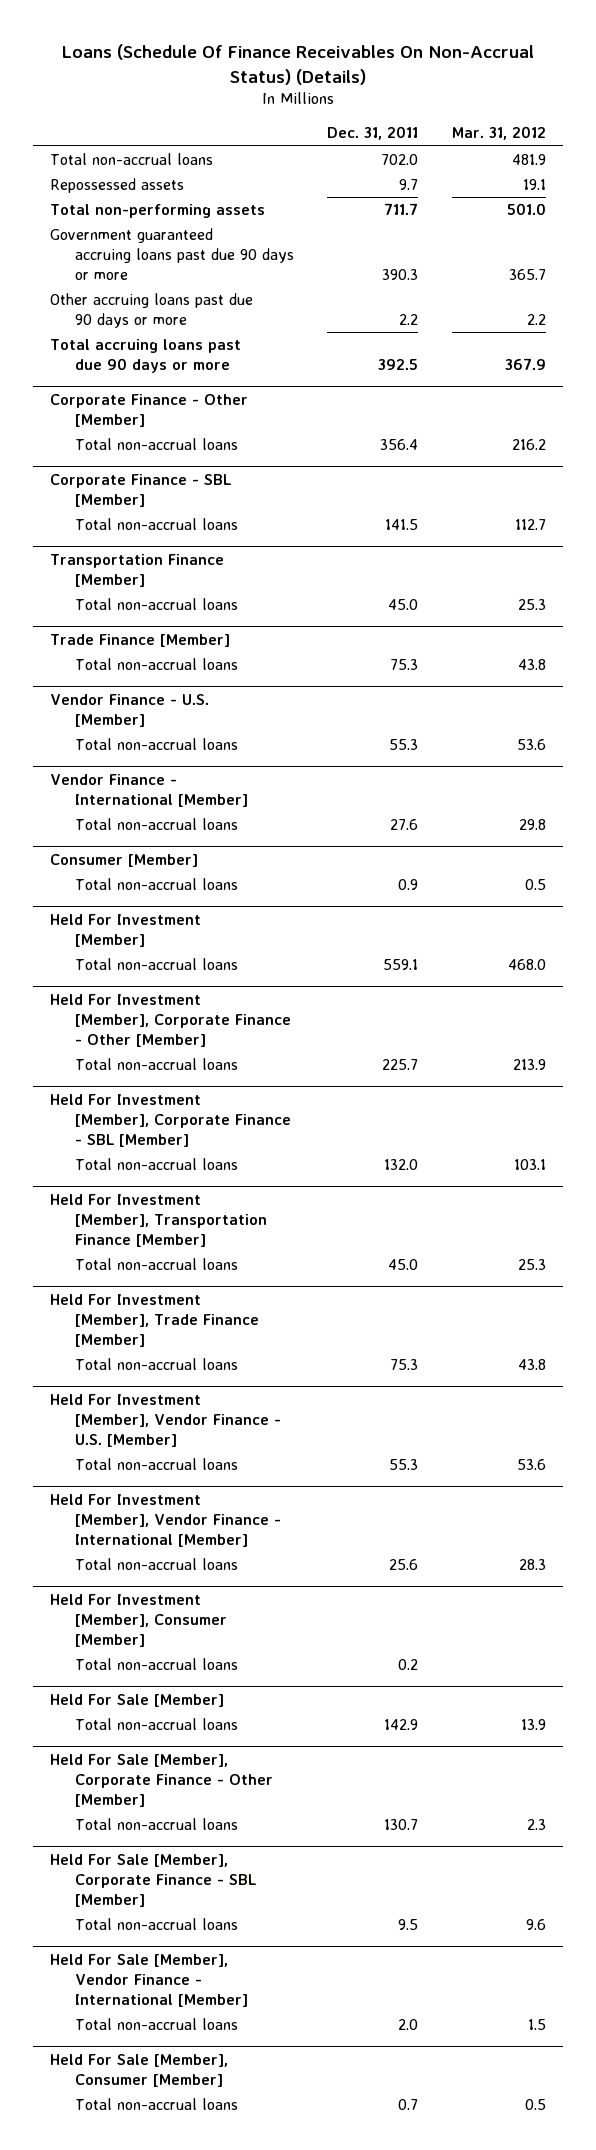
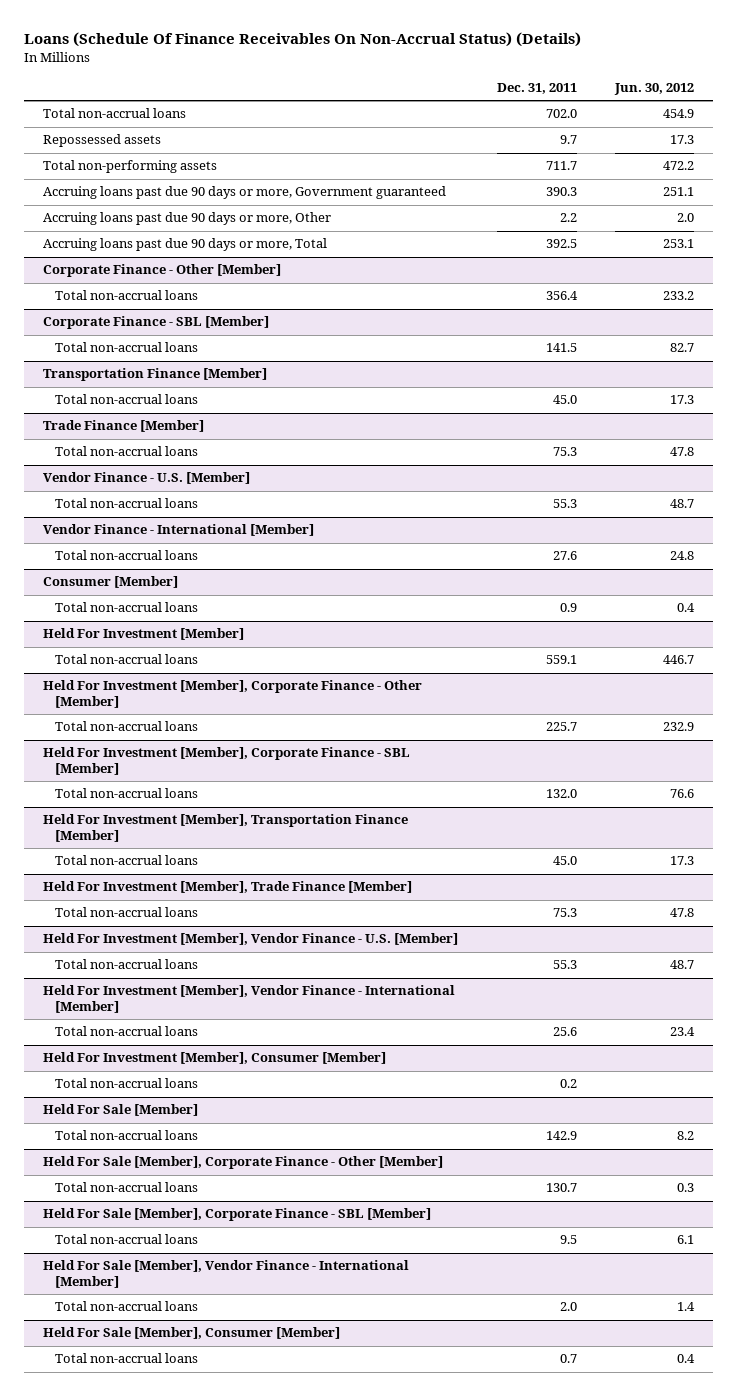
- | Dec. 31, 2011 | Mar. 31, 2012
+ | Dec. 31, 2011 | Jun. 30, 2012
- Government guaranteed accruing loans past due 90 days or more | 390.3 | 365.7
- Other accruing loans past due 90 days or more | 2.2 | 2.2
- Total accruing loans past due 90 days or more | 392.5 | 367.9
+ Accruing loans past due 90 days or more, Government guaranteed | 390.3 | 251.1
+ Accruing loans past due 90 days or more, Other | 2.2 | 2.0
+ Accruing loans past due 90 days or more, Total | 392.5 | 253.1

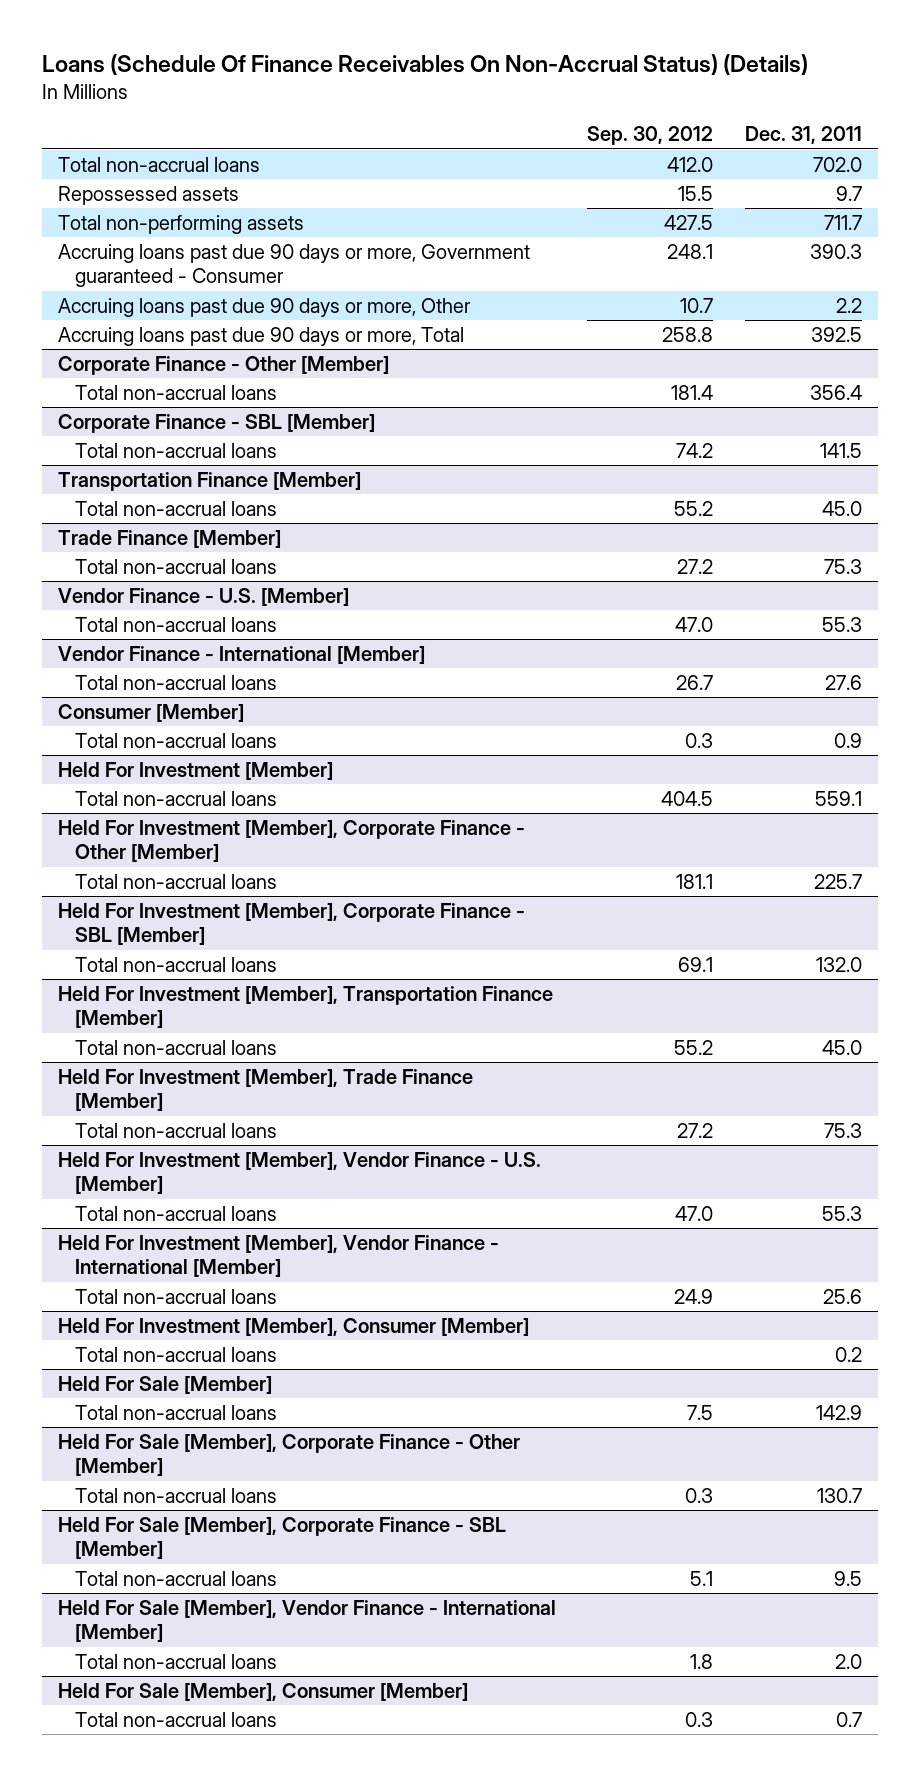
- | Dec. 31, 2011 | Jun. 30, 2012
+ | Sep. 30, 2012 | Dec. 31, 2011
- Accruing loans past due 90 days or more, Government guaranteed | 390.3 | 251.1
+ Accruing loans past due 90 days or more, Government guaranteed - Consumer | 248.1 | 390.3

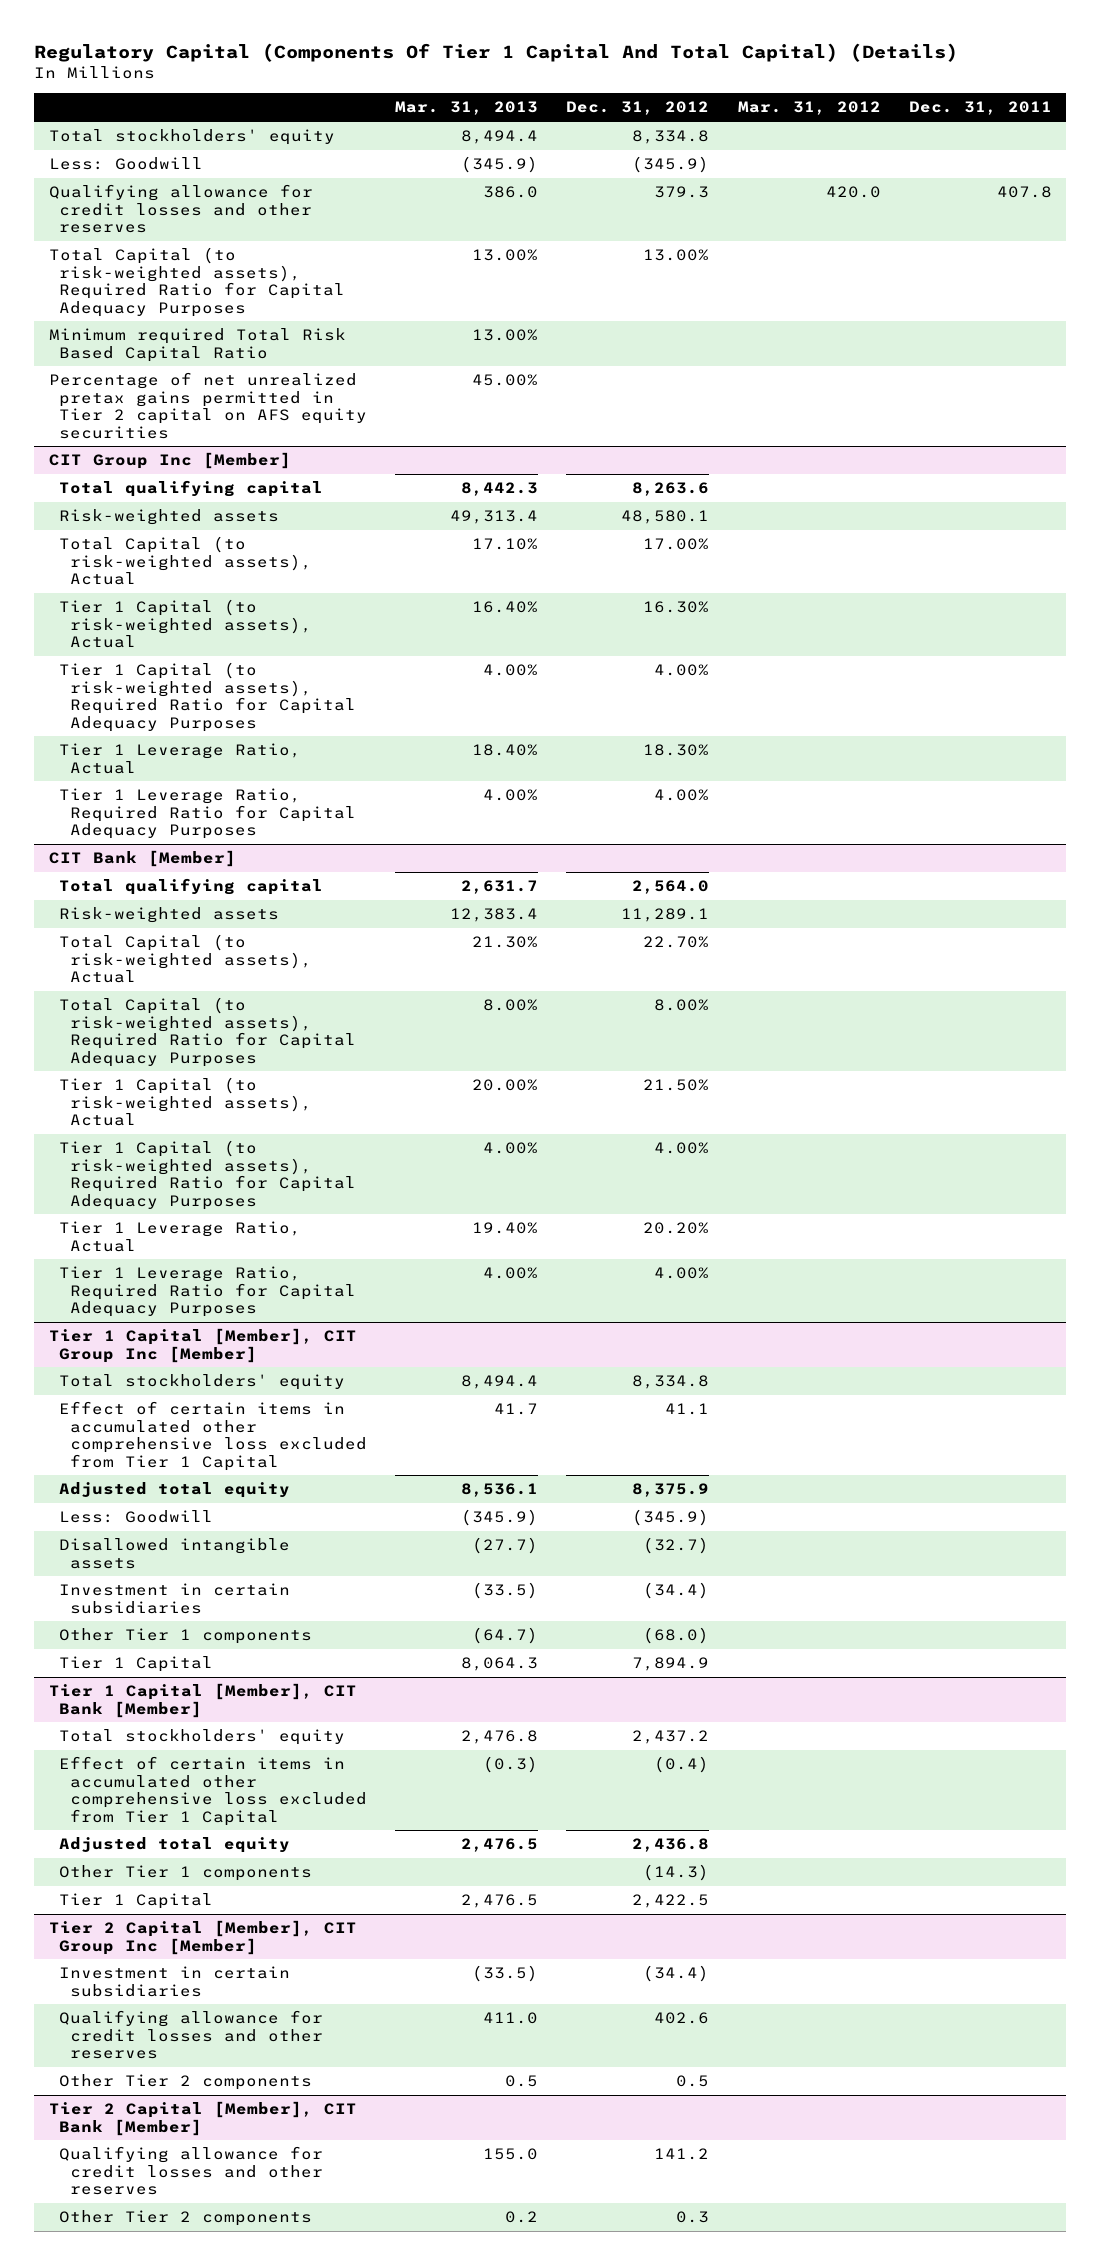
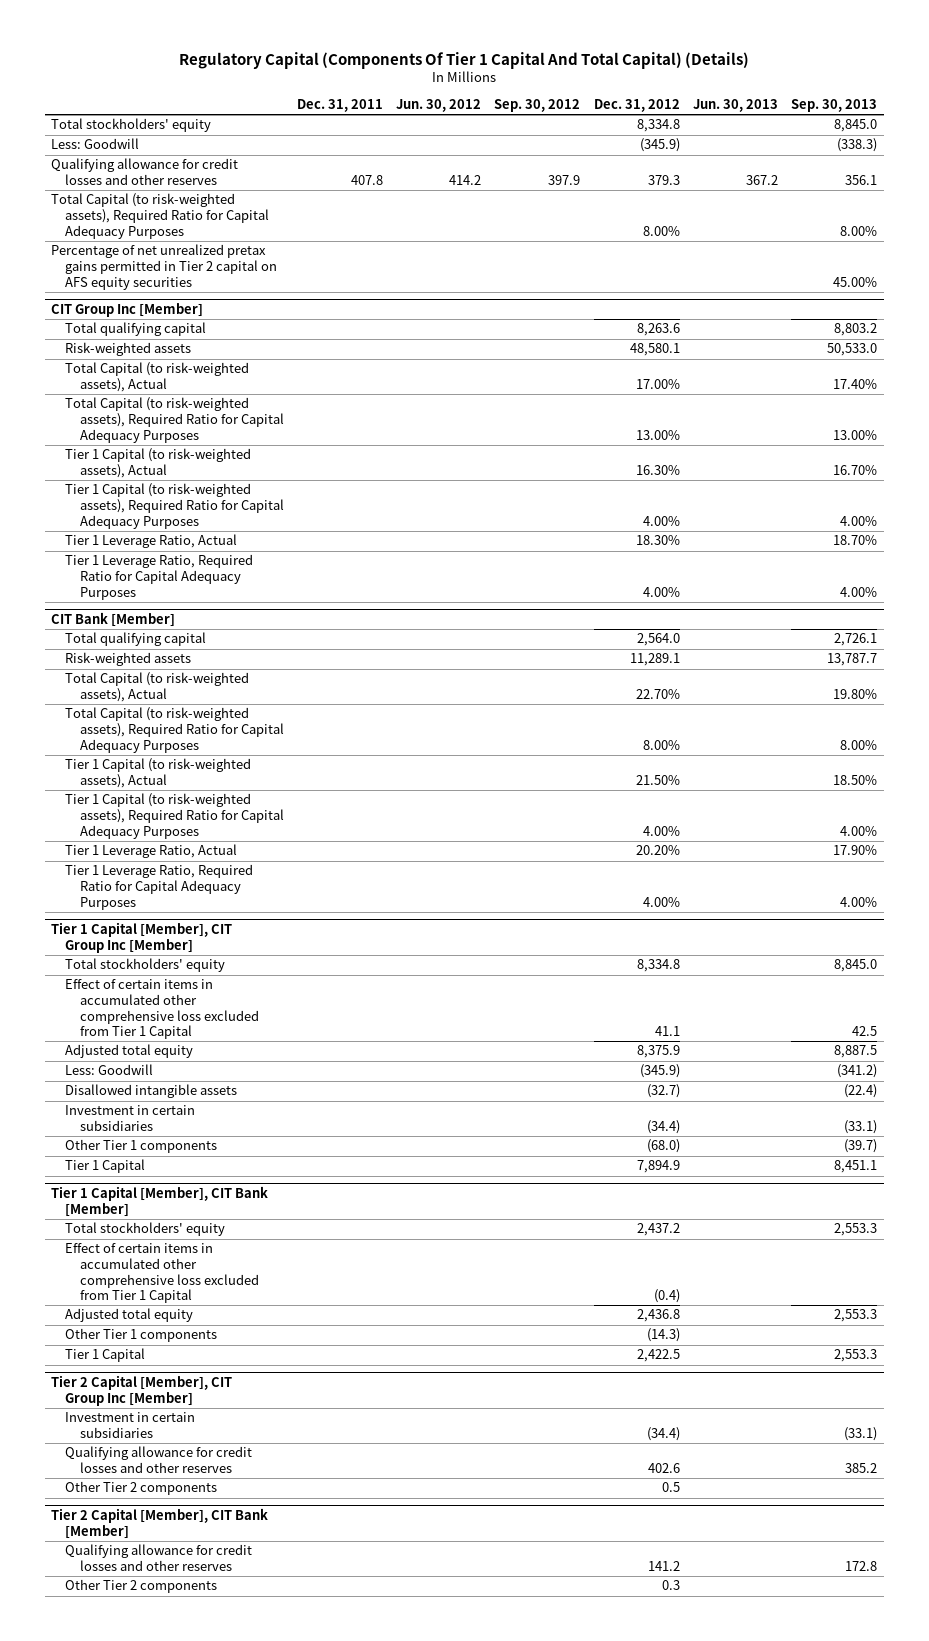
- | Mar. 31, 2013 | Dec. 31, 2012 | Mar. 31, 2012 | Dec. 31, 2011
+ | Dec. 31, 2011 | Jun. 30, 2012 | Sep. 30, 2012 | Dec. 31, 2012 | Jun. 30, 2013 | Sep. 30, 2013
- Total Capital (to risk-weighted assets), Required Ratio for Capital Adequacy Purposes | 13.00% | 13.00% | |
- Minimum required Total Risk Based Capital Ratio | 13.00% | | |
+ Total Capital (to risk-weighted assets), Required Ratio for Capital Adequacy Purposes | | | | 8.00% | | 8.00%
@ CIT Group Inc [Member]
+ Total Capital (to risk-weighted assets), Required Ratio for Capital Adequacy Purposes | | | | 13.00% | | 13.00%

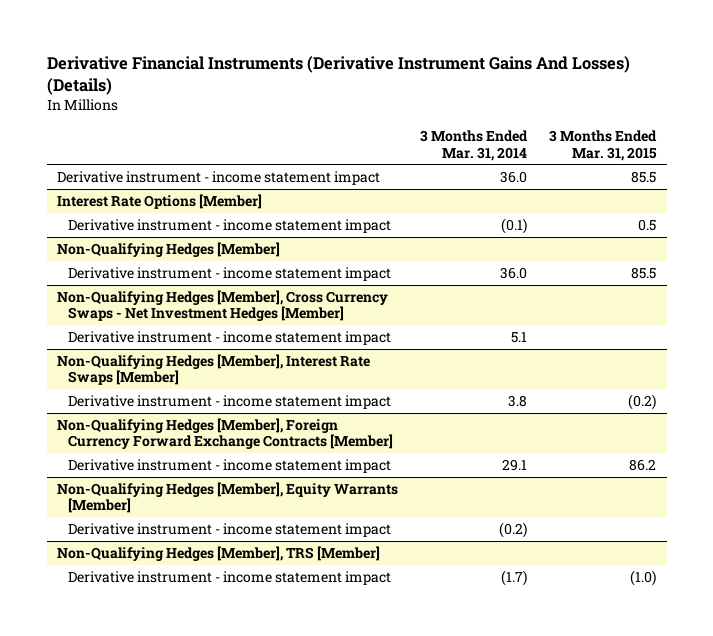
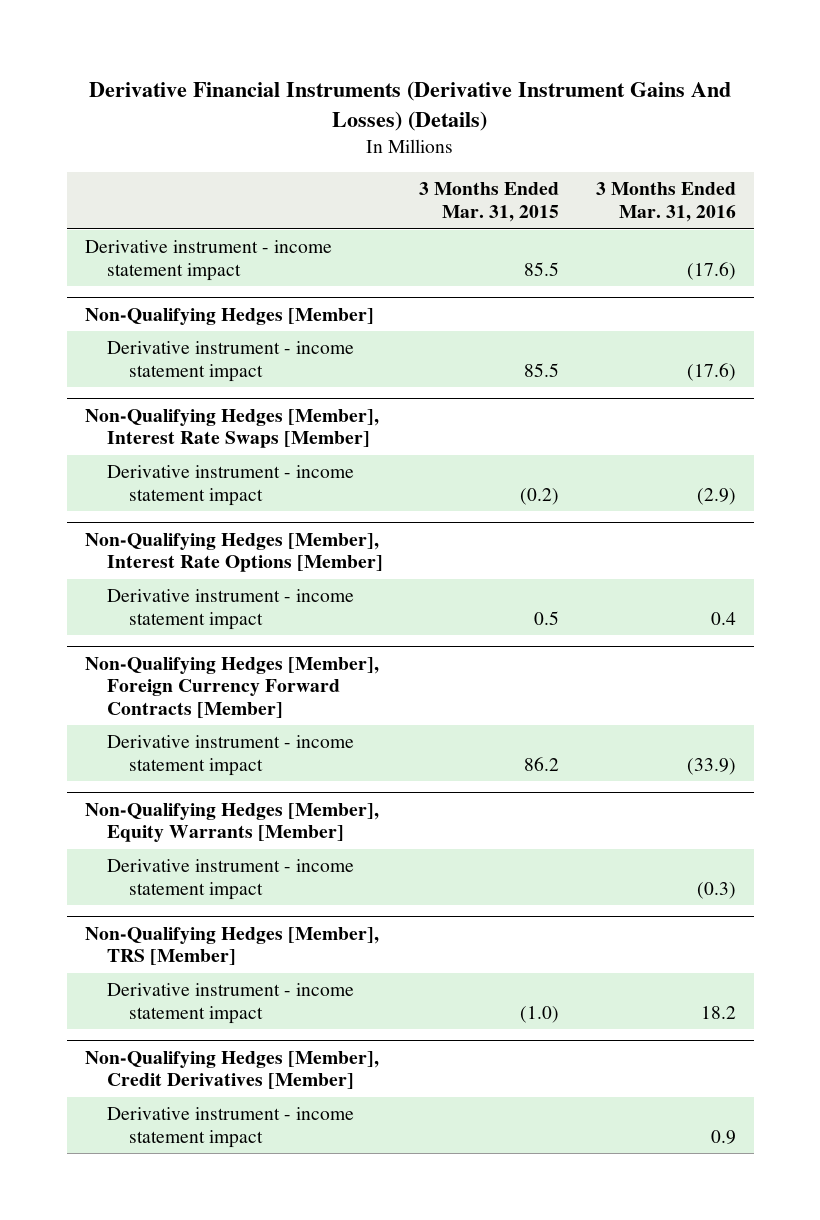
- | 3 Months Ended Mar. 31, 2014 | 3 Months Ended Mar. 31, 2015
+ | 3 Months Ended Mar. 31, 2015 | 3 Months Ended Mar. 31, 2016
- Interest Rate Options [Member]
- Derivative instrument - income statement impact | (0.1) | 0.5
- Non-Qualifying Hedges [Member], Cross Currency Swaps - Net Investment Hedges [Member]
- Derivative instrument - income statement impact | 5.1 |
- Non-Qualifying Hedges [Member], Foreign Currency Forward Exchange Contracts [Member]
+ Non-Qualifying Hedges [Member], Interest Rate Options [Member]
+ Derivative instrument - income statement impact | 0.5 | 0.4
+ Non-Qualifying Hedges [Member], Foreign Currency Forward Contracts [Member]
+ Non-Qualifying Hedges [Member], Credit Derivatives [Member]
+ Derivative instrument - income statement impact | | 0.9

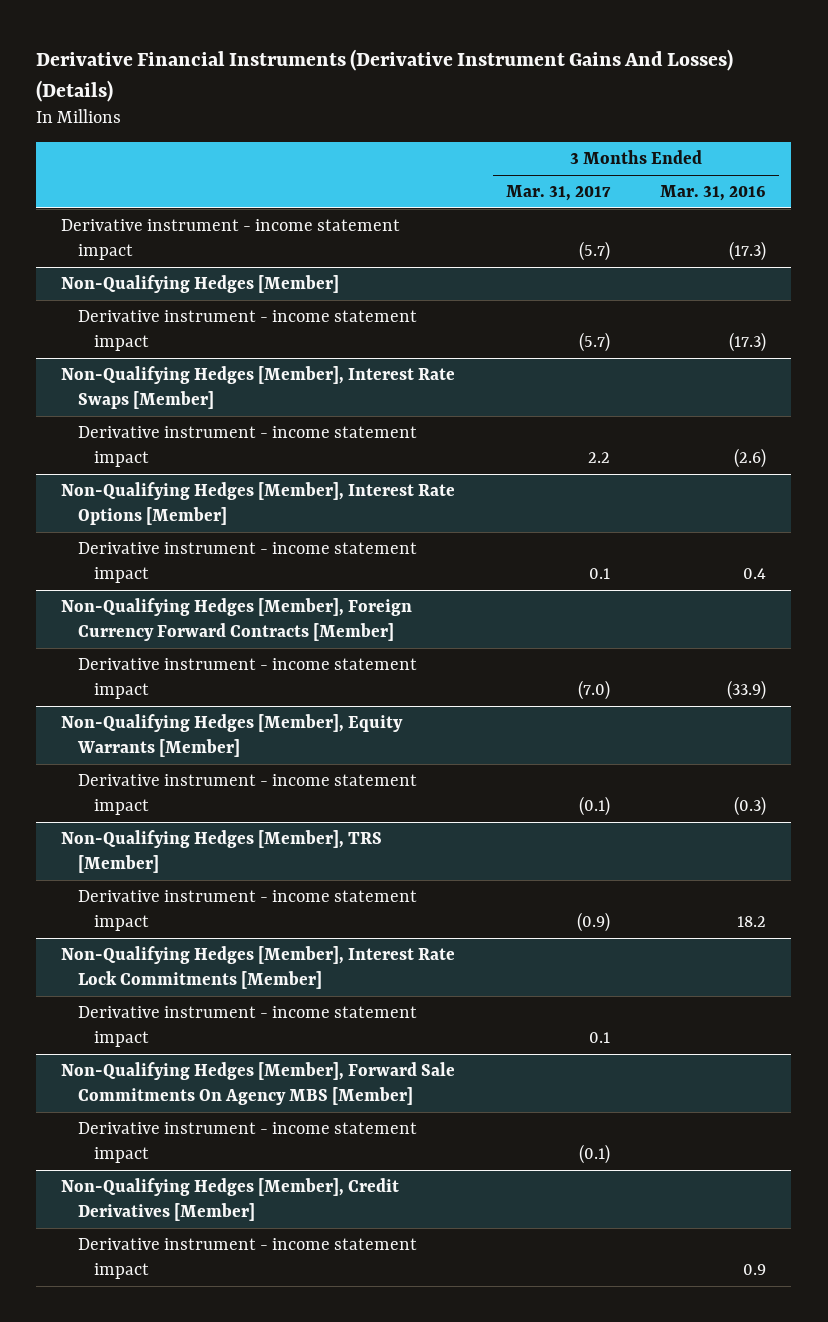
- | 3 Months Ended Mar. 31, 2015 | 3 Months Ended Mar. 31, 2016
+ | 3 Months Ended Mar. 31, 2017 | 3 Months Ended Mar. 31, 2016
- Derivative instrument - income statement impact | 85.5 | (17.6)
+ Derivative instrument - income statement impact | (5.7) | (17.3)
@ Non-Qualifying Hedges [Member]
- Derivative instrument - income statement impact | 85.5 | (17.6)
+ Derivative instrument - income statement impact | (5.7) | (17.3)
@ Non-Qualifying Hedges [Member], Interest Rate Swaps [Member]
- Derivative instrument - income statement impact | (0.2) | (2.9)
+ Derivative instrument - income statement impact | 2.2 | (2.6)
+ Non-Qualifying Hedges [Member], Interest Rate Lock Commitments [Member]
+ Derivative instrument - income statement impact | 0.1 |
+ Non-Qualifying Hedges [Member], Forward Sale Commitments On Agency MBS [Member]
+ Derivative instrument - income statement impact | (0.1) |

